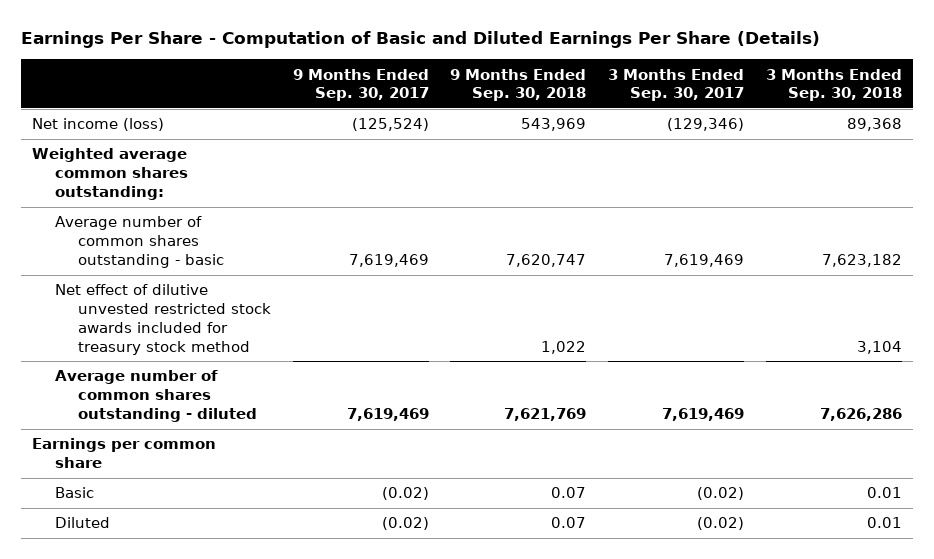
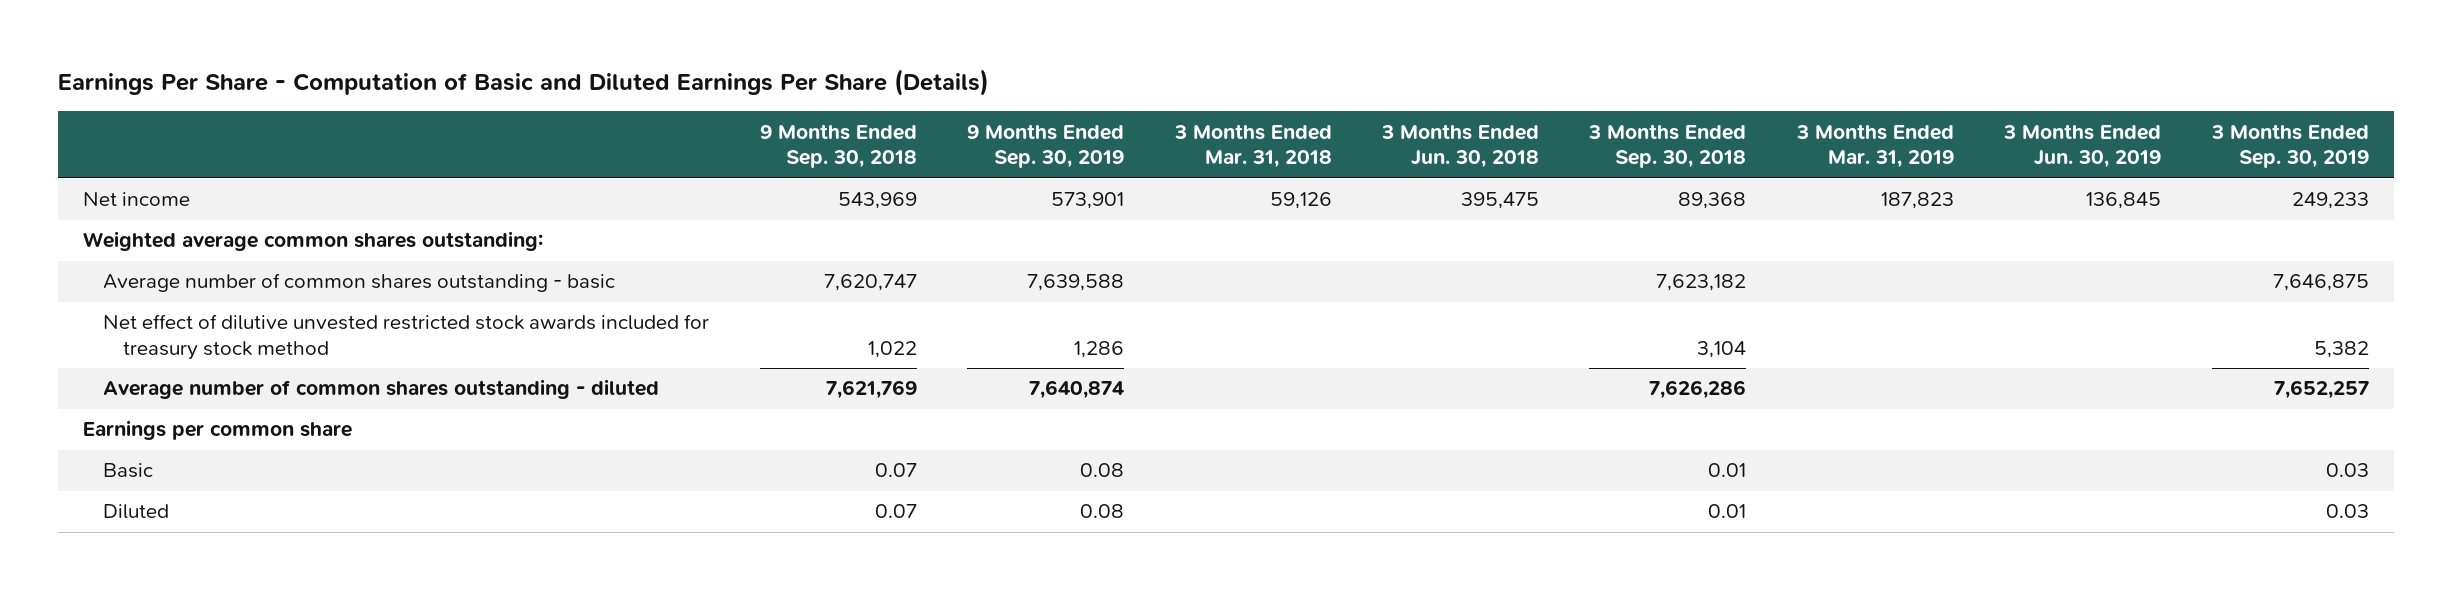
- | 9 Months Ended Sep. 30, 2017 | 9 Months Ended Sep. 30, 2018 | 3 Months Ended Sep. 30, 2017 | 3 Months Ended Sep. 30, 2018
+ | 9 Months Ended Sep. 30, 2018 | 9 Months Ended Sep. 30, 2019 | 3 Months Ended Mar. 31, 2018 | 3 Months Ended Jun. 30, 2018 | 3 Months Ended Sep. 30, 2018 | 3 Months Ended Mar. 31, 2019 | 3 Months Ended Jun. 30, 2019 | 3 Months Ended Sep. 30, 2019
- Net income (loss) | (125,524) | 543,969 | (129,346) | 89,368
+ Net income | 543,969 | 573,901 | 59,126 | 395,475 | 89,368 | 187,823 | 136,845 | 249,233

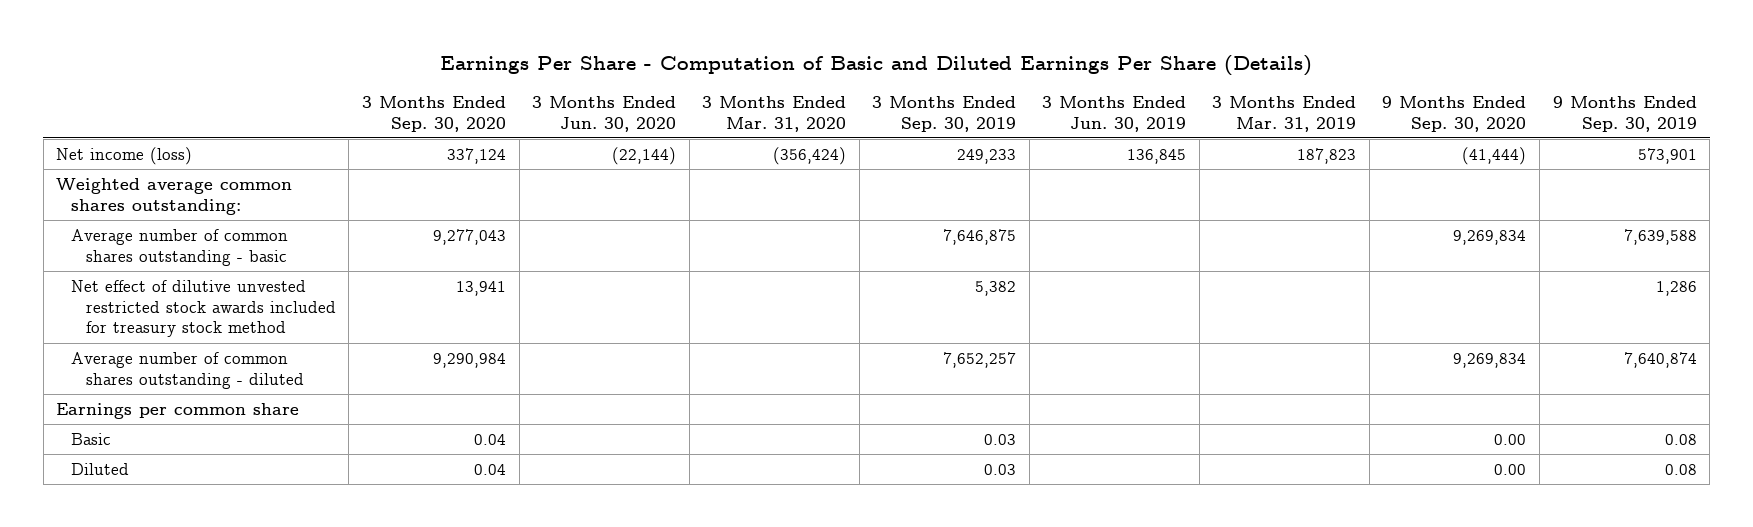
- | 9 Months Ended Sep. 30, 2018 | 9 Months Ended Sep. 30, 2019 | 3 Months Ended Mar. 31, 2018 | 3 Months Ended Jun. 30, 2018 | 3 Months Ended Sep. 30, 2018 | 3 Months Ended Mar. 31, 2019 | 3 Months Ended Jun. 30, 2019 | 3 Months Ended Sep. 30, 2019
+ | 3 Months Ended Sep. 30, 2020 | 3 Months Ended Jun. 30, 2020 | 3 Months Ended Mar. 31, 2020 | 3 Months Ended Sep. 30, 2019 | 3 Months Ended Jun. 30, 2019 | 3 Months Ended Mar. 31, 2019 | 9 Months Ended Sep. 30, 2020 | 9 Months Ended Sep. 30, 2019
- Net income | 543,969 | 573,901 | 59,126 | 395,475 | 89,368 | 187,823 | 136,845 | 249,233
+ Net income (loss) | 337,124 | (22,144) | (356,424) | 249,233 | 136,845 | 187,823 | (41,444) | 573,901

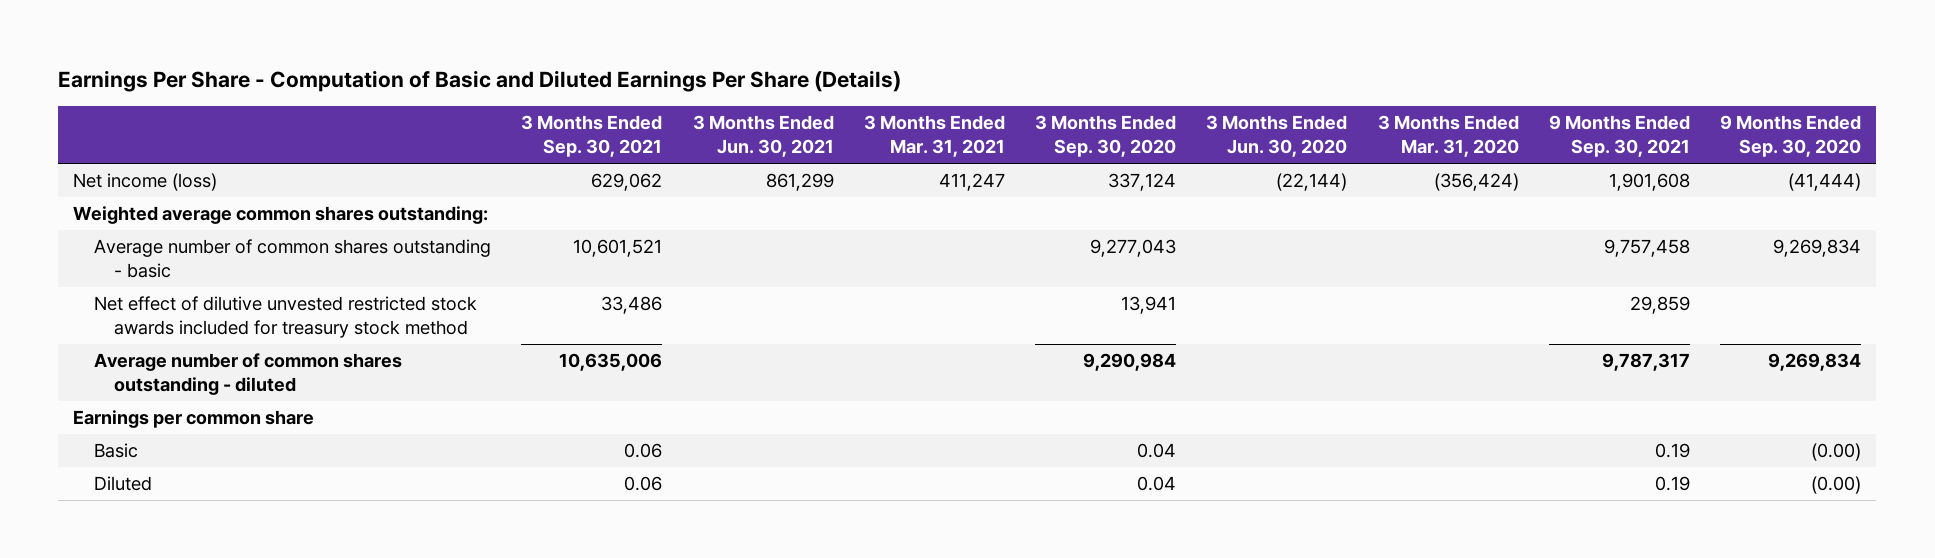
- | 3 Months Ended Sep. 30, 2020 | 3 Months Ended Jun. 30, 2020 | 3 Months Ended Mar. 31, 2020 | 3 Months Ended Sep. 30, 2019 | 3 Months Ended Jun. 30, 2019 | 3 Months Ended Mar. 31, 2019 | 9 Months Ended Sep. 30, 2020 | 9 Months Ended Sep. 30, 2019
+ | 3 Months Ended Sep. 30, 2021 | 3 Months Ended Jun. 30, 2021 | 3 Months Ended Mar. 31, 2021 | 3 Months Ended Sep. 30, 2020 | 3 Months Ended Jun. 30, 2020 | 3 Months Ended Mar. 31, 2020 | 9 Months Ended Sep. 30, 2021 | 9 Months Ended Sep. 30, 2020
- Basic | 0.04 | | | 0.03 | | | 0.00 | 0.08
- Diluted | 0.04 | | | 0.03 | | | 0.00 | 0.08
+ Basic | 0.06 | | | 0.04 | | | 0.19 | (0.00)
+ Diluted | 0.06 | | | 0.04 | | | 0.19 | (0.00)

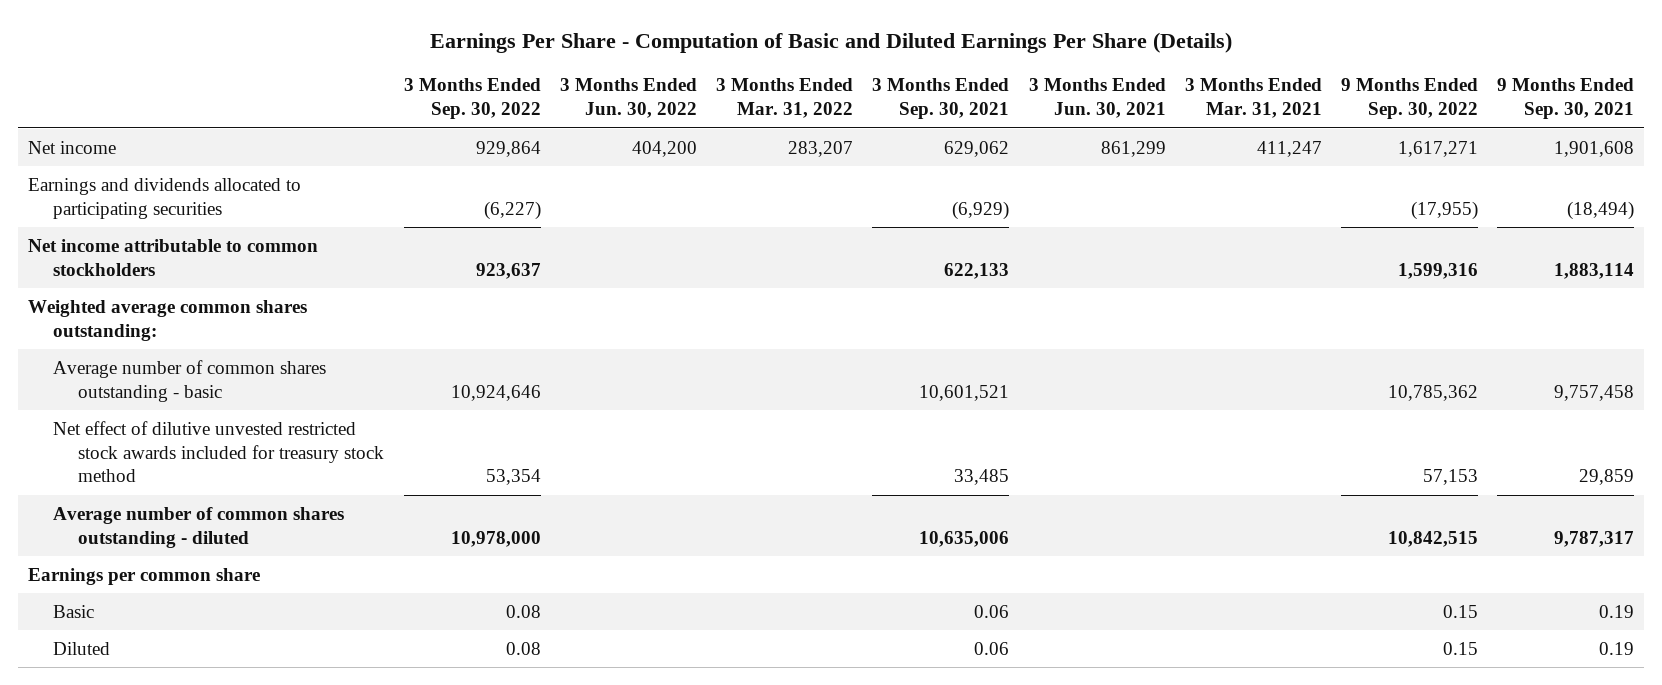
- | 3 Months Ended Sep. 30, 2021 | 3 Months Ended Jun. 30, 2021 | 3 Months Ended Mar. 31, 2021 | 3 Months Ended Sep. 30, 2020 | 3 Months Ended Jun. 30, 2020 | 3 Months Ended Mar. 31, 2020 | 9 Months Ended Sep. 30, 2021 | 9 Months Ended Sep. 30, 2020
+ | 3 Months Ended Sep. 30, 2022 | 3 Months Ended Jun. 30, 2022 | 3 Months Ended Mar. 31, 2022 | 3 Months Ended Sep. 30, 2021 | 3 Months Ended Jun. 30, 2021 | 3 Months Ended Mar. 31, 2021 | 9 Months Ended Sep. 30, 2022 | 9 Months Ended Sep. 30, 2021
- Net income (loss) | 629,062 | 861,299 | 411,247 | 337,124 | (22,144) | (356,424) | 1,901,608 | (41,444)
+ Net income | 929,864 | 404,200 | 283,207 | 629,062 | 861,299 | 411,247 | 1,617,271 | 1,901,608
+ Earnings and dividends allocated to participating securities | (6,227) | | | (6,929) | | | (17,955) | (18,494)
+ Net income attributable to common stockholders | 923,637 | | | 622,133 | | | 1,599,316 | 1,883,114
- Net effect of dilutive unvested restricted stock awards included for treasury stock method | 33,486 | | | 13,941 | | | 29,859 |
+ Net effect of dilutive unvested restricted stock awards included for treasury stock method | 53,354 | | | 33,485 | | | 57,153 | 29,859

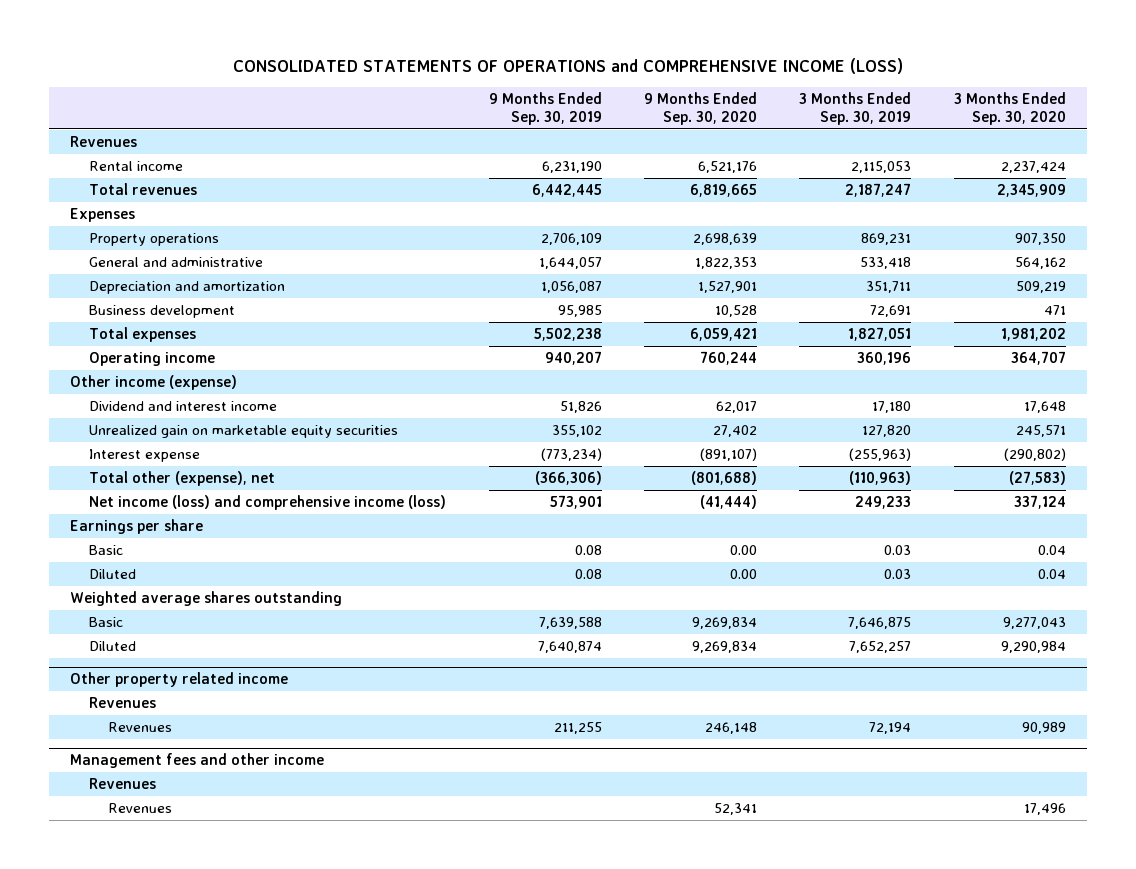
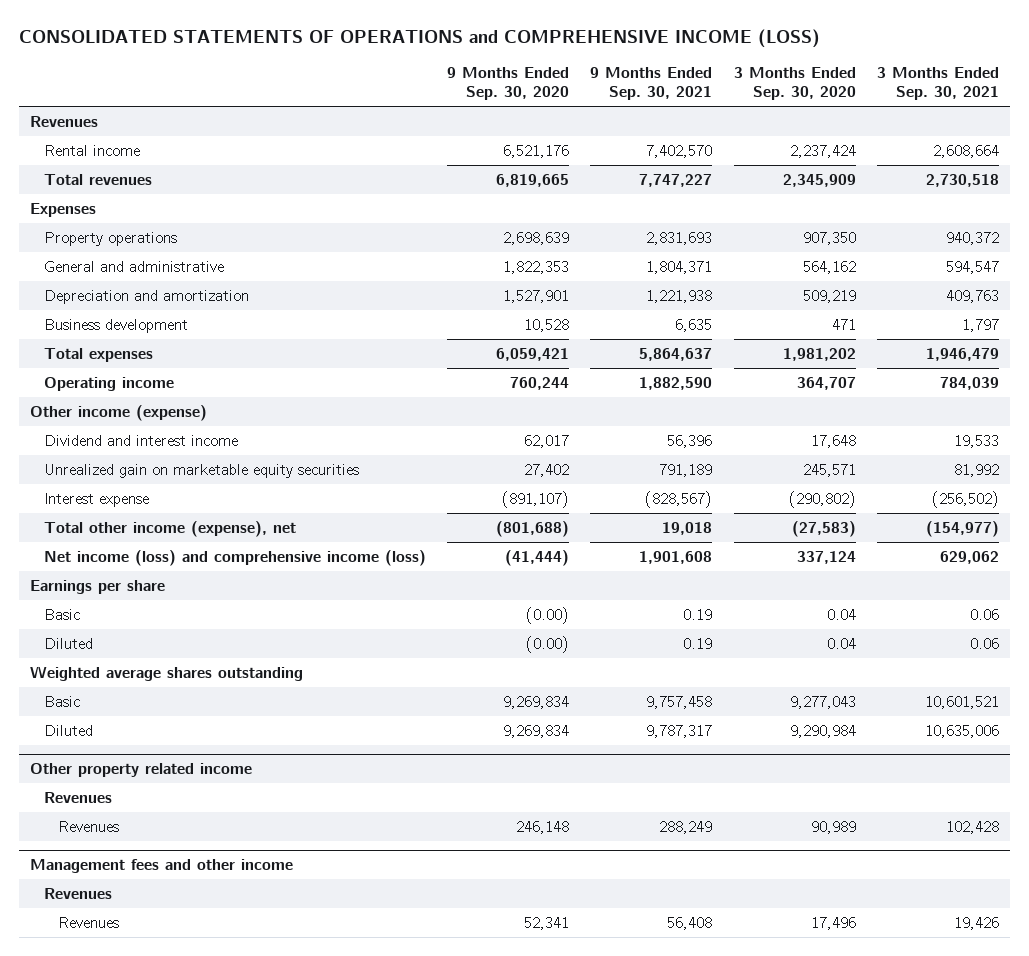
- | 9 Months Ended Sep. 30, 2019 | 9 Months Ended Sep. 30, 2020 | 3 Months Ended Sep. 30, 2019 | 3 Months Ended Sep. 30, 2020
+ | 9 Months Ended Sep. 30, 2020 | 9 Months Ended Sep. 30, 2021 | 3 Months Ended Sep. 30, 2020 | 3 Months Ended Sep. 30, 2021
- Total other (expense), net | (366,306) | (801,688) | (110,963) | (27,583)
+ Total other income (expense), net | (801,688) | 19,018 | (27,583) | (154,977)
- Basic | 0.08 | 0.00 | 0.03 | 0.04
- Diluted | 0.08 | 0.00 | 0.03 | 0.04
+ Basic | (0.00) | 0.19 | 0.04 | 0.06
+ Diluted | (0.00) | 0.19 | 0.04 | 0.06

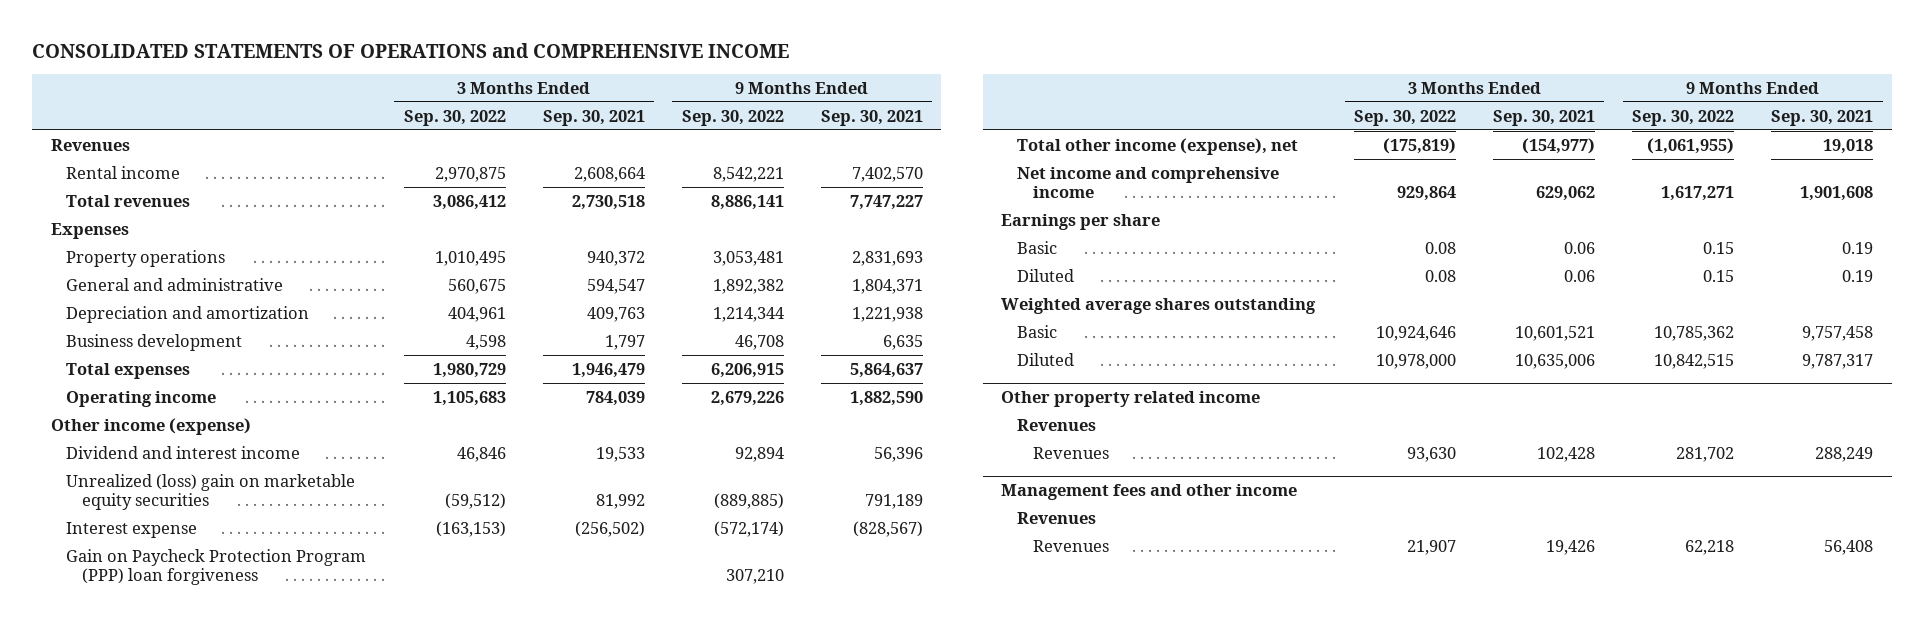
- CONSOLIDATED STATEMENTS OF OPERATIONS and COMPREHENSIVE INCOME (LOSS)
+ CONSOLIDATED STATEMENTS OF OPERATIONS and COMPREHENSIVE INCOME
- | 9 Months Ended Sep. 30, 2020 | 9 Months Ended Sep. 30, 2021 | 3 Months Ended Sep. 30, 2020 | 3 Months Ended Sep. 30, 2021
+ | 3 Months Ended Sep. 30, 2022 | 3 Months Ended Sep. 30, 2021 | 9 Months Ended Sep. 30, 2022 | 9 Months Ended Sep. 30, 2021
- Unrealized gain on marketable equity securities | 27,402 | 791,189 | 245,571 | 81,992
+ Unrealized (loss) gain on marketable equity securities | (59,512) | 81,992 | (889,885) | 791,189
+ Gain on Paycheck Protection Program (PPP) loan forgiveness | | | 307,210 |
- Net income (loss) and comprehensive income (loss) | (41,444) | 1,901,608 | 337,124 | 629,062
+ Net income and comprehensive income | 929,864 | 629,062 | 1,617,271 | 1,901,608

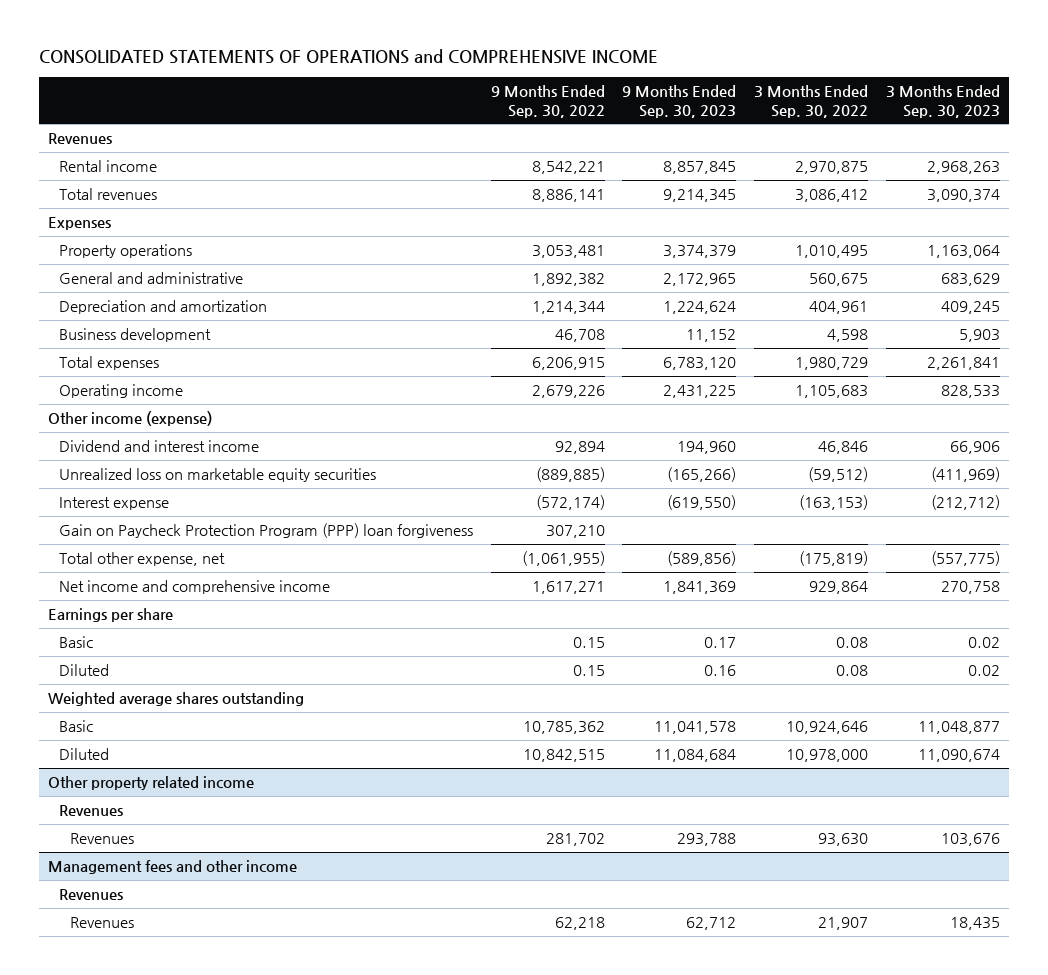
- | 3 Months Ended Sep. 30, 2022 | 3 Months Ended Sep. 30, 2021 | 9 Months Ended Sep. 30, 2022 | 9 Months Ended Sep. 30, 2021
+ | 9 Months Ended Sep. 30, 2022 | 9 Months Ended Sep. 30, 2023 | 3 Months Ended Sep. 30, 2022 | 3 Months Ended Sep. 30, 2023
- Unrealized (loss) gain on marketable equity securities | (59,512) | 81,992 | (889,885) | 791,189
+ Unrealized loss on marketable equity securities | (889,885) | (165,266) | (59,512) | (411,969)
- Total other income (expense), net | (175,819) | (154,977) | (1,061,955) | 19,018
+ Total other expense, net | (1,061,955) | (589,856) | (175,819) | (557,775)

